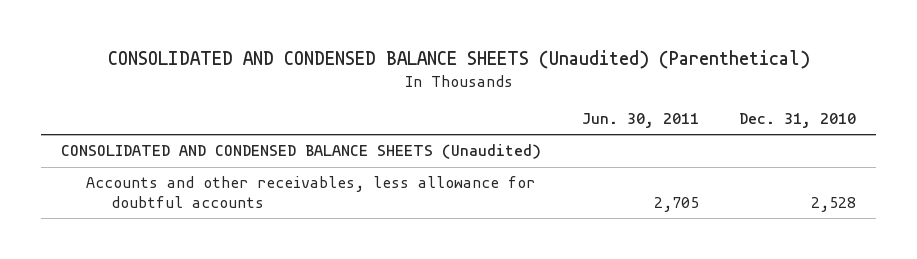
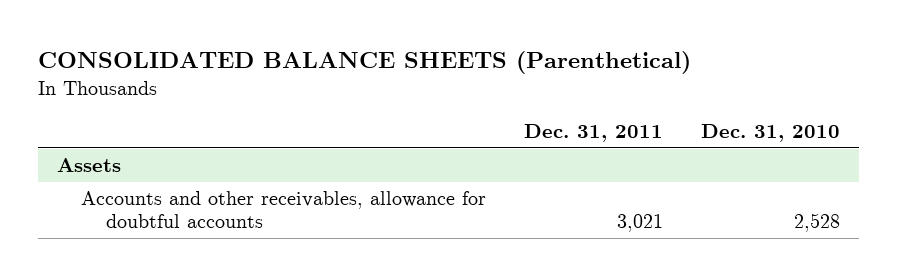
- CONSOLIDATED AND CONDENSED BALANCE SHEETS (Unaudited) (Parenthetical)
+ CONSOLIDATED BALANCE SHEETS (Parenthetical)
- | Jun. 30, 2011 | Dec. 31, 2010
+ | Dec. 31, 2011 | Dec. 31, 2010
- CONSOLIDATED AND CONDENSED BALANCE SHEETS (Unaudited)
- Accounts and other receivables, less allowance for doubtful accounts | 2,705 | 2,528
+ Assets
+ Accounts and other receivables, allowance for doubtful accounts | 3,021 | 2,528

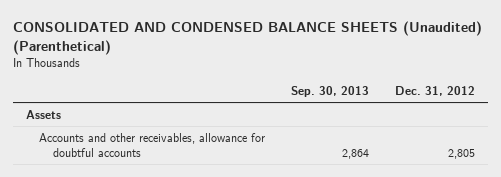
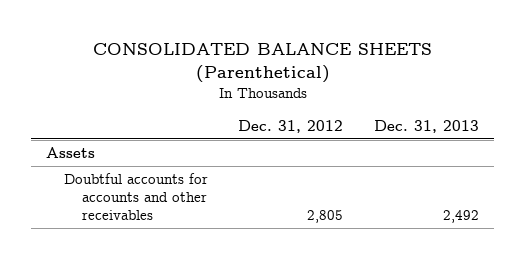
- CONSOLIDATED AND CONDENSED BALANCE SHEETS (Unaudited) (Parenthetical)
+ CONSOLIDATED BALANCE SHEETS (Parenthetical)
- | Sep. 30, 2013 | Dec. 31, 2012
+ | Dec. 31, 2012 | Dec. 31, 2013
- Accounts and other receivables, allowance for doubtful accounts | 2,864 | 2,805
+ Doubtful accounts for accounts and other receivables | 2,805 | 2,492

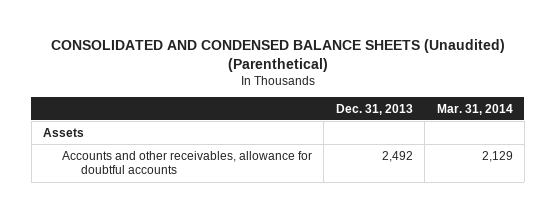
- CONSOLIDATED BALANCE SHEETS (Parenthetical)
+ CONSOLIDATED AND CONDENSED BALANCE SHEETS (Unaudited) (Parenthetical)
- | Dec. 31, 2012 | Dec. 31, 2013
+ | Dec. 31, 2013 | Mar. 31, 2014
- Doubtful accounts for accounts and other receivables | 2,805 | 2,492
+ Accounts and other receivables, allowance for doubtful accounts | 2,492 | 2,129

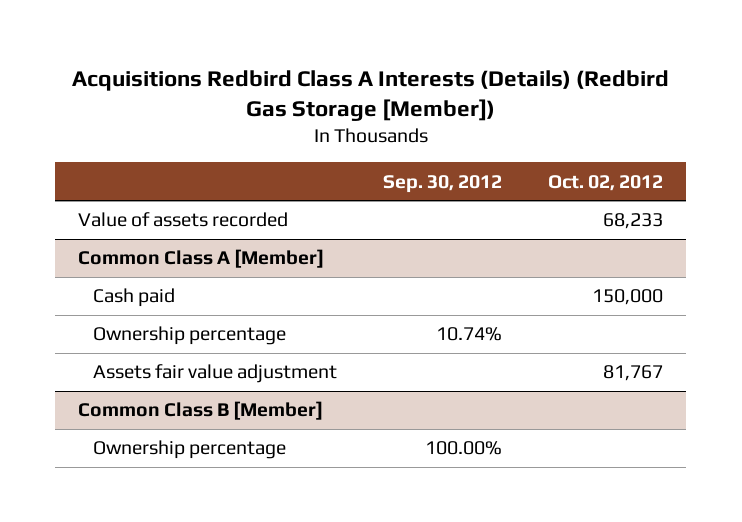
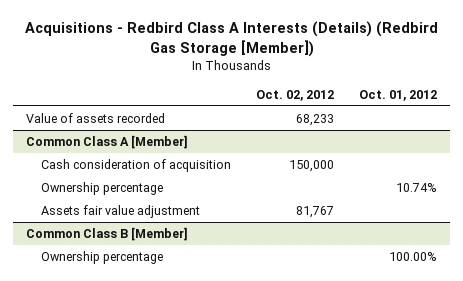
- Acquisitions Redbird Class A Interests (Details) (Redbird Gas Storage [Member])
+ Acquisitions - Redbird Class A Interests (Details) (Redbird Gas Storage [Member])
- | Sep. 30, 2012 | Oct. 02, 2012
+ | Oct. 02, 2012 | Oct. 01, 2012
@ Common Class A [Member]
- Cash paid | | 150,000
+ Cash consideration of acquisition | 150,000 |

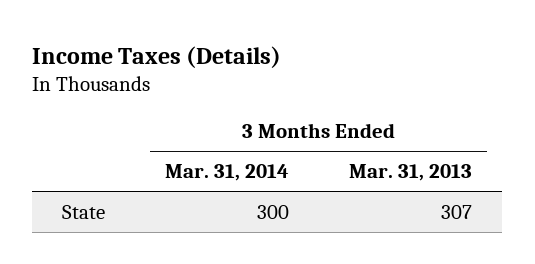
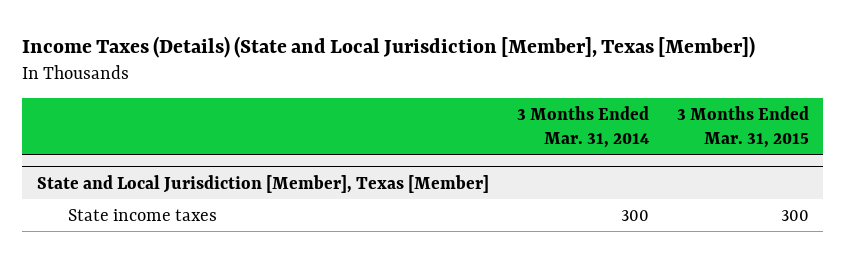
- Income Taxes (Details)
+ Income Taxes (Details) (State and Local Jurisdiction [Member], Texas [Member])
- | 3 Months Ended Mar. 31, 2014 | 3 Months Ended Mar. 31, 2013
+ | 3 Months Ended Mar. 31, 2014 | 3 Months Ended Mar. 31, 2015
- State | 300 | 307
+ State and Local Jurisdiction [Member], Texas [Member]
+ State income taxes | 300 | 300

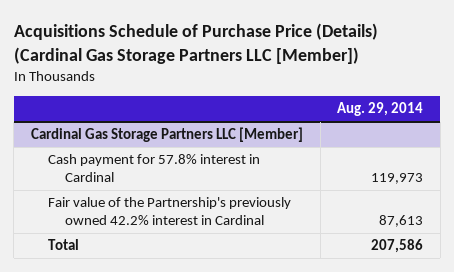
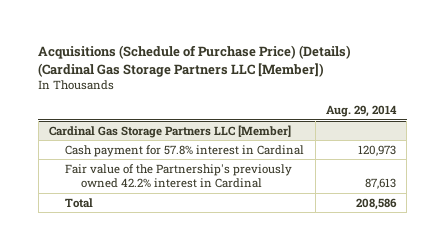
- Acquisitions Schedule of Purchase Price (Details) (Cardinal Gas Storage Partners LLC [Member])
+ Acquisitions (Schedule of Purchase Price) (Details) (Cardinal Gas Storage Partners LLC [Member])
@ Cardinal Gas Storage Partners LLC [Member]
- Cash payment for 57.8% interest in Cardinal | 119,973
+ Cash payment for 57.8% interest in Cardinal | 120,973
- Total | 207,586
+ Total | 208,586

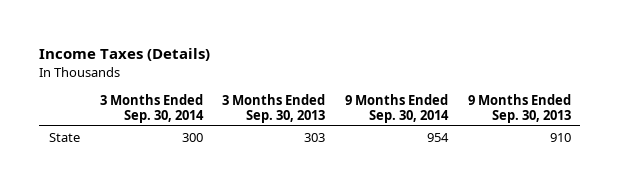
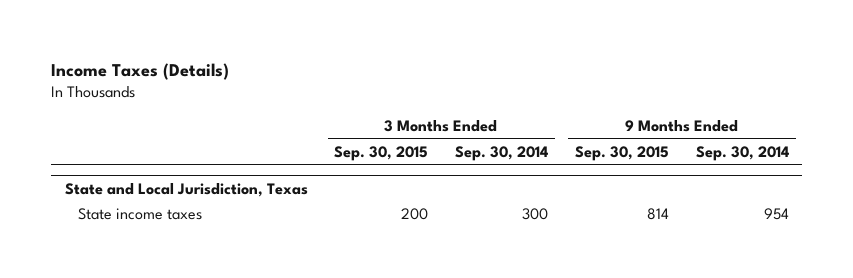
- | 3 Months Ended Sep. 30, 2014 | 3 Months Ended Sep. 30, 2013 | 9 Months Ended Sep. 30, 2014 | 9 Months Ended Sep. 30, 2013
+ | 3 Months Ended Sep. 30, 2015 | 3 Months Ended Sep. 30, 2014 | 9 Months Ended Sep. 30, 2015 | 9 Months Ended Sep. 30, 2014
- State | 300 | 303 | 954 | 910
+ State and Local Jurisdiction, Texas
+ State income taxes | 200 | 300 | 814 | 954

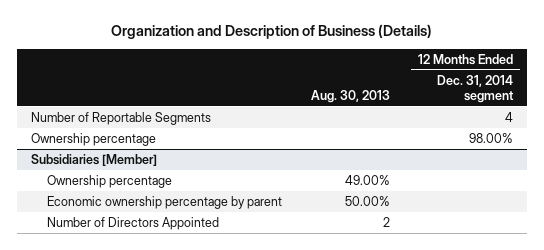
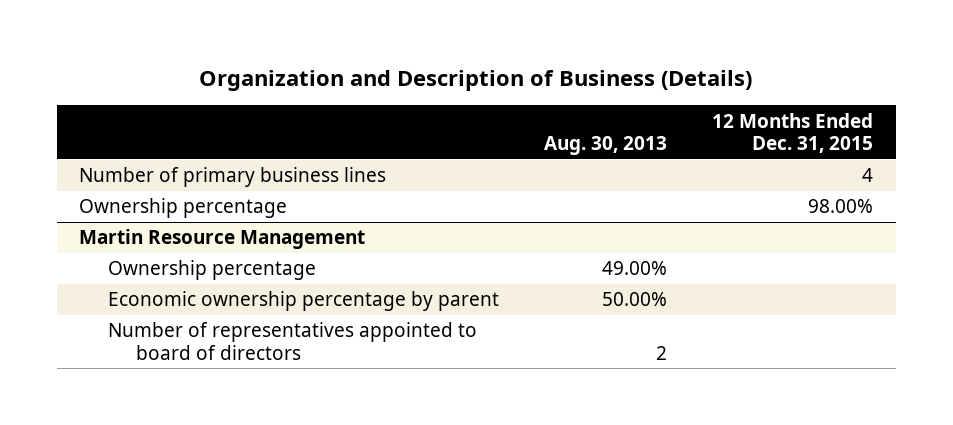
- | Aug. 30, 2013 | 12 Months Ended Dec. 31, 2014 segment
+ | Aug. 30, 2013 | 12 Months Ended Dec. 31, 2015
- Number of Reportable Segments | | 4
+ Number of primary business lines | | 4
- Subsidiaries [Member]
+ Martin Resource Management
- Number of Directors Appointed | 2 |
+ Number of representatives appointed to board of directors | 2 |

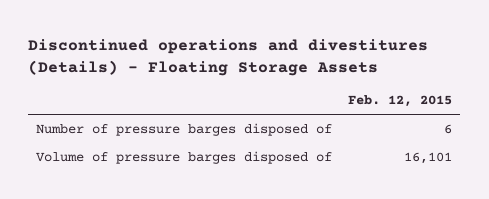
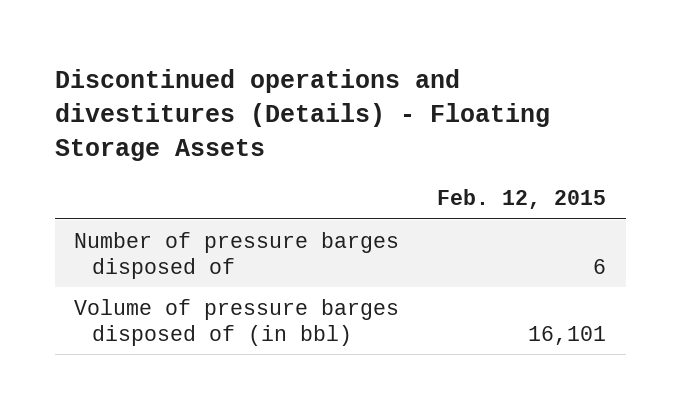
- Volume of pressure barges disposed of | 16,101
+ Volume of pressure barges disposed of (in bbl) | 16,101

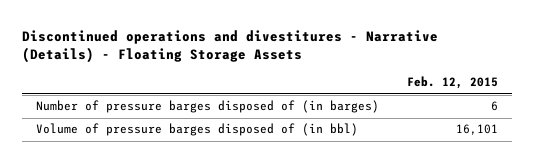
- Discontinued operations and divestitures (Details) - Floating Storage Assets
+ Discontinued operations and divestitures - Narrative (Details) - Floating Storage Assets
- Number of pressure barges disposed of | 6
+ Number of pressure barges disposed of (in barges) | 6

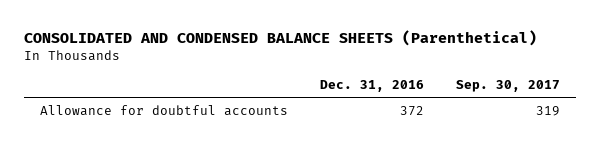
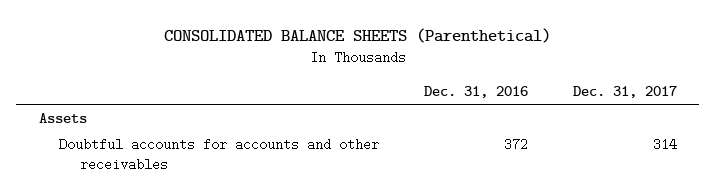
- CONSOLIDATED AND CONDENSED BALANCE SHEETS (Parenthetical)
+ CONSOLIDATED BALANCE SHEETS (Parenthetical)
- | Dec. 31, 2016 | Sep. 30, 2017
+ | Dec. 31, 2016 | Dec. 31, 2017
- Allowance for doubtful accounts | 372 | 319
+ Assets
+ Doubtful accounts for accounts and other receivables | 372 | 314

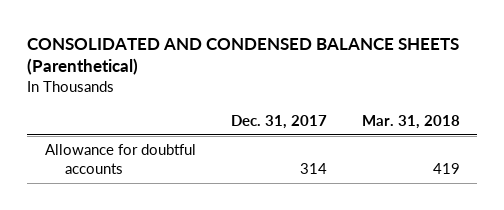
- CONSOLIDATED BALANCE SHEETS (Parenthetical)
+ CONSOLIDATED AND CONDENSED BALANCE SHEETS (Parenthetical)
- | Dec. 31, 2016 | Dec. 31, 2017
+ | Dec. 31, 2017 | Mar. 31, 2018
- Assets
- Doubtful accounts for accounts and other receivables | 372 | 314
+ Allowance for doubtful accounts | 314 | 419

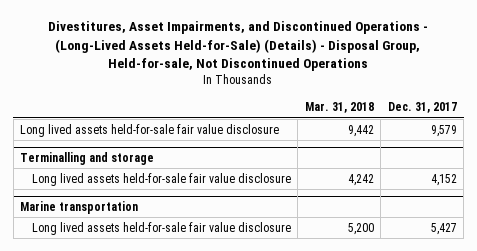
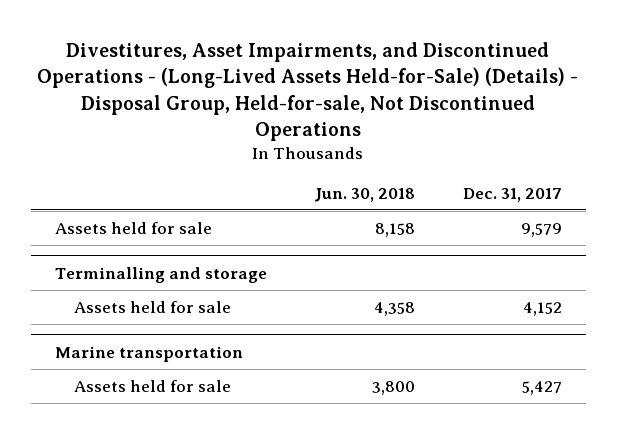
- | Mar. 31, 2018 | Dec. 31, 2017
+ | Jun. 30, 2018 | Dec. 31, 2017
- Long lived assets held-for-sale fair value disclosure | 9,442 | 9,579
+ Assets held for sale | 8,158 | 9,579
@ Terminalling and storage
- Long lived assets held-for-sale fair value disclosure | 4,242 | 4,152
+ Assets held for sale | 4,358 | 4,152
@ Marine transportation
- Long lived assets held-for-sale fair value disclosure | 5,200 | 5,427
+ Assets held for sale | 3,800 | 5,427

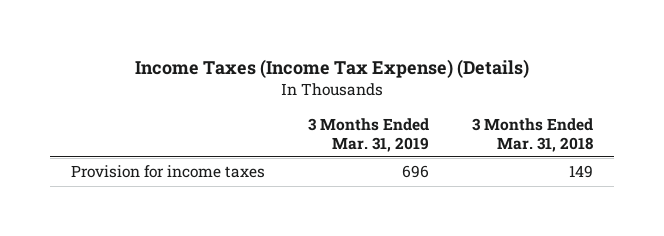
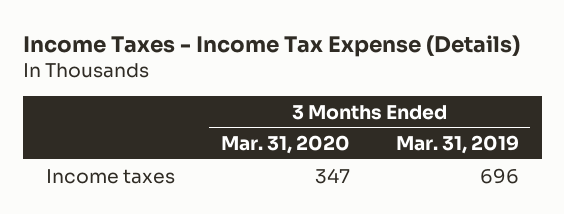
- Income Taxes (Income Tax Expense) (Details)
+ Income Taxes - Income Tax Expense (Details)
- | 3 Months Ended Mar. 31, 2019 | 3 Months Ended Mar. 31, 2018
+ | 3 Months Ended Mar. 31, 2020 | 3 Months Ended Mar. 31, 2019
- Provision for income taxes | 696 | 149
+ Income taxes | 347 | 696

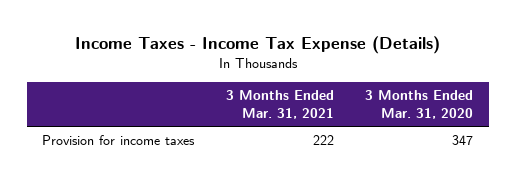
- | 3 Months Ended Mar. 31, 2020 | 3 Months Ended Mar. 31, 2019
+ | 3 Months Ended Mar. 31, 2021 | 3 Months Ended Mar. 31, 2020
- Income taxes | 347 | 696
+ Provision for income taxes | 222 | 347

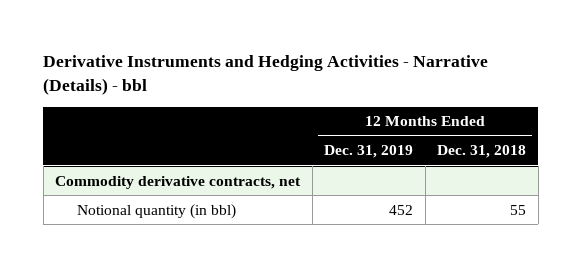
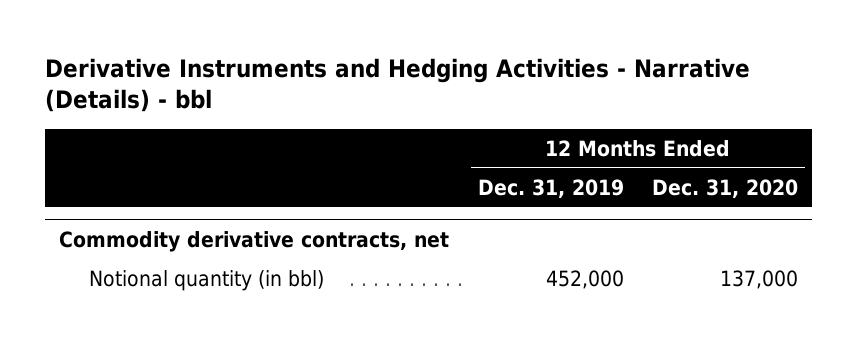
- | 12 Months Ended Dec. 31, 2019 | 12 Months Ended Dec. 31, 2018
+ | 12 Months Ended Dec. 31, 2019 | 12 Months Ended Dec. 31, 2020
@ Commodity derivative contracts, net
- Notional quantity (in bbl) | 452 | 55
+ Notional quantity (in bbl) | 452,000 | 137,000

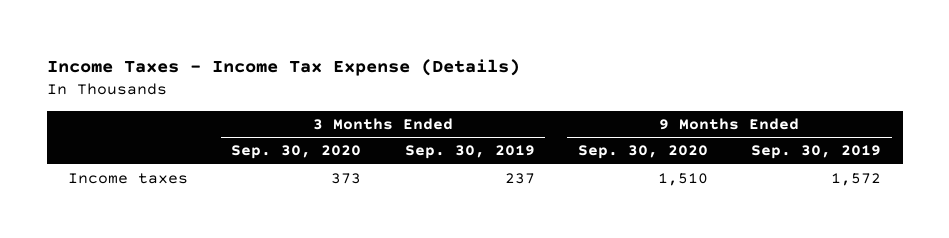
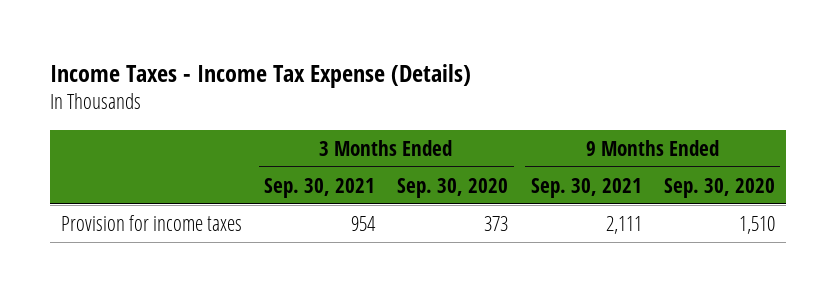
- | 3 Months Ended Sep. 30, 2020 | 3 Months Ended Sep. 30, 2019 | 9 Months Ended Sep. 30, 2020 | 9 Months Ended Sep. 30, 2019
+ | 3 Months Ended Sep. 30, 2021 | 3 Months Ended Sep. 30, 2020 | 9 Months Ended Sep. 30, 2021 | 9 Months Ended Sep. 30, 2020
- Income taxes | 373 | 237 | 1,510 | 1,572
+ Provision for income taxes | 954 | 373 | 2,111 | 1,510

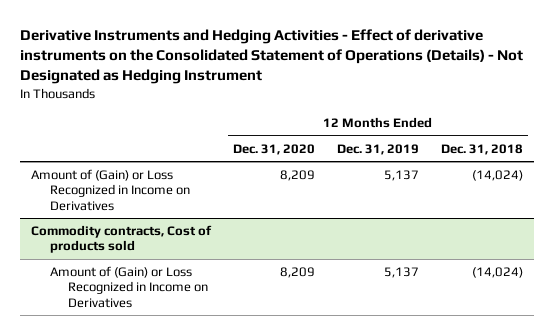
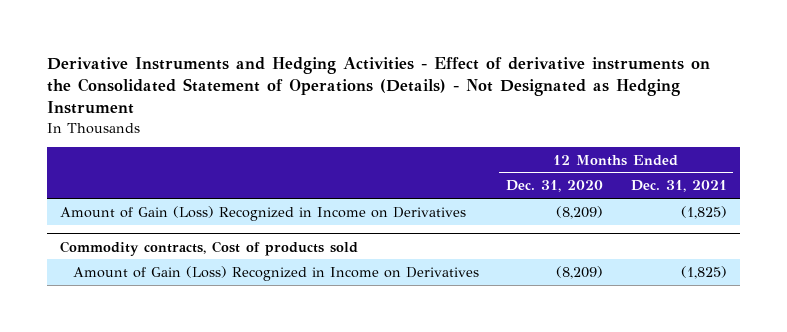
- | 12 Months Ended Dec. 31, 2020 | 12 Months Ended Dec. 31, 2019 | 12 Months Ended Dec. 31, 2018
+ | 12 Months Ended Dec. 31, 2020 | 12 Months Ended Dec. 31, 2021
- Amount of (Gain) or Loss Recognized in Income on Derivatives | 8,209 | 5,137 | (14,024)
+ Amount of Gain (Loss) Recognized in Income on Derivatives | (8,209) | (1,825)
@ Commodity contracts, Cost of products sold
- Amount of (Gain) or Loss Recognized in Income on Derivatives | 8,209 | 5,137 | (14,024)
+ Amount of Gain (Loss) Recognized in Income on Derivatives | (8,209) | (1,825)

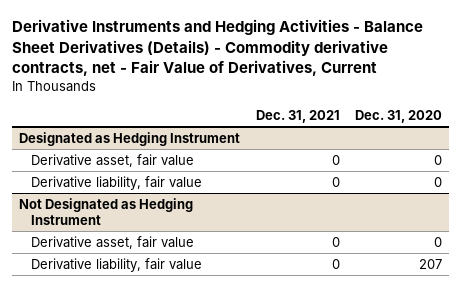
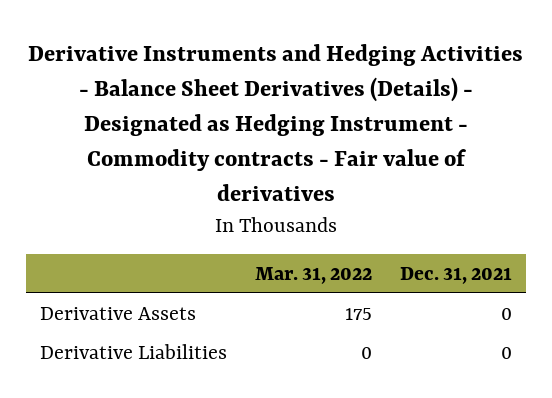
- Derivative Instruments and Hedging Activities - Balance Sheet Derivatives (Details) - Commodity derivative contracts, net - Fair Value of Derivatives, Current
+ Derivative Instruments and Hedging Activities - Balance Sheet Derivatives (Details) - Designated as Hedging Instrument - Commodity contracts - Fair value of derivatives
- | Dec. 31, 2021 | Dec. 31, 2020
+ | Mar. 31, 2022 | Dec. 31, 2021
- Designated as Hedging Instrument
- Derivative asset, fair value | 0 | 0
- Derivative liability, fair value | 0 | 0
- Not Designated as Hedging Instrument
- Derivative asset, fair value | 0 | 0
- Derivative liability, fair value | 0 | 207
+ Derivative Assets | 175 | 0
+ Derivative Liabilities | 0 | 0

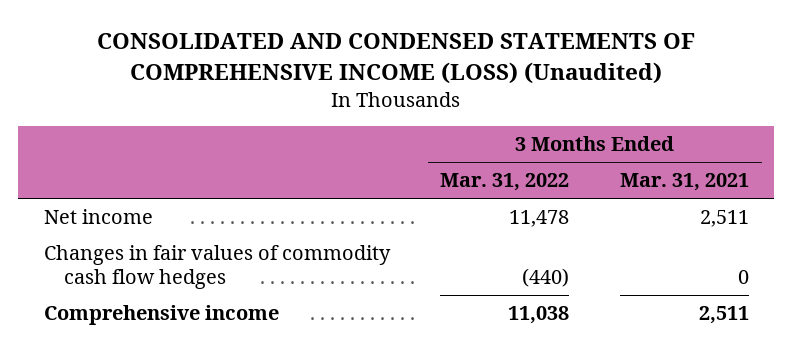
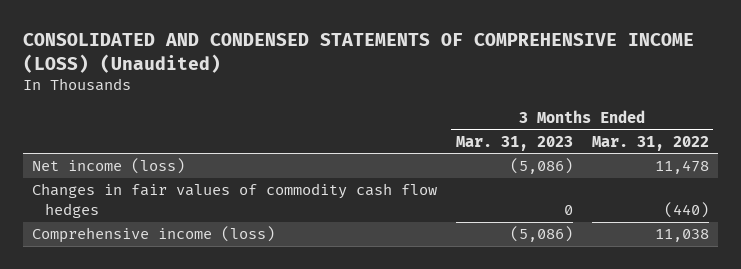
- | 3 Months Ended Mar. 31, 2022 | 3 Months Ended Mar. 31, 2021
+ | 3 Months Ended Mar. 31, 2023 | 3 Months Ended Mar. 31, 2022
- Net income | 11,478 | 2,511
+ Net income (loss) | (5,086) | 11,478
- Comprehensive income | 11,038 | 2,511
+ Comprehensive income (loss) | (5,086) | 11,038

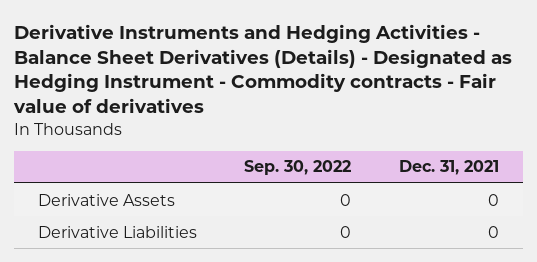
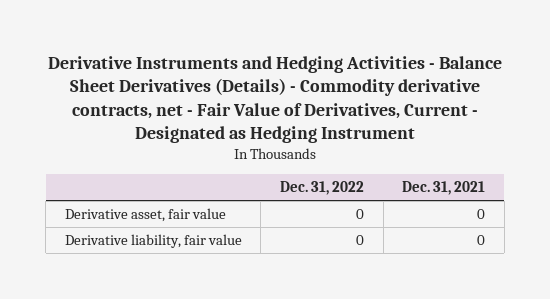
- Derivative Instruments and Hedging Activities - Balance Sheet Derivatives (Details) - Designated as Hedging Instrument - Commodity contracts - Fair value of derivatives
+ Derivative Instruments and Hedging Activities - Balance Sheet Derivatives (Details) - Commodity derivative contracts, net - Fair Value of Derivatives, Current - Designated as Hedging Instrument
- | Sep. 30, 2022 | Dec. 31, 2021
+ | Dec. 31, 2022 | Dec. 31, 2021
- Derivative Assets | 0 | 0
- Derivative Liabilities | 0 | 0
+ Derivative asset, fair value | 0 | 0
+ Derivative liability, fair value | 0 | 0

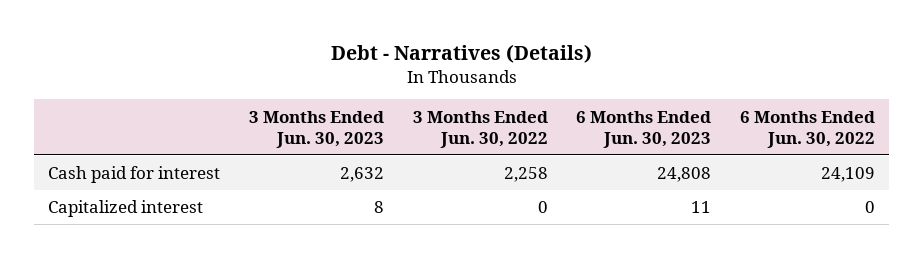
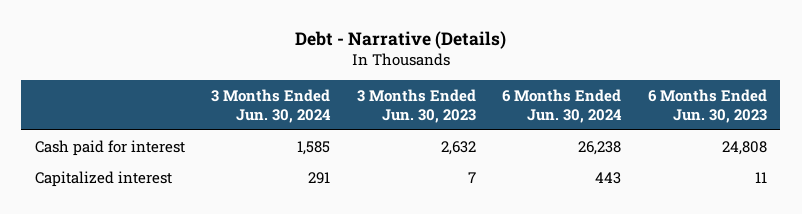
- Debt - Narratives (Details)
+ Debt - Narrative (Details)
- | 3 Months Ended Jun. 30, 2023 | 3 Months Ended Jun. 30, 2022 | 6 Months Ended Jun. 30, 2023 | 6 Months Ended Jun. 30, 2022
+ | 3 Months Ended Jun. 30, 2024 | 3 Months Ended Jun. 30, 2023 | 6 Months Ended Jun. 30, 2024 | 6 Months Ended Jun. 30, 2023
- Capitalized interest | 8 | 0 | 11 | 0
+ Capitalized interest | 291 | 7 | 443 | 11

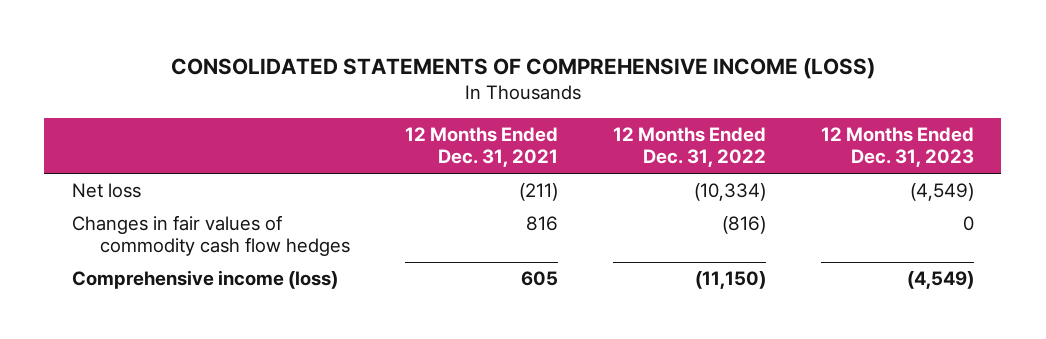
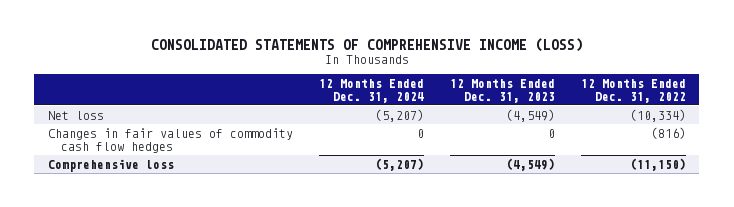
- | 12 Months Ended Dec. 31, 2021 | 12 Months Ended Dec. 31, 2022 | 12 Months Ended Dec. 31, 2023
+ | 12 Months Ended Dec. 31, 2024 | 12 Months Ended Dec. 31, 2023 | 12 Months Ended Dec. 31, 2022
- Comprehensive income (loss) | 605 | (11,150) | (4,549)
+ Comprehensive loss | (5,207) | (4,549) | (11,150)

